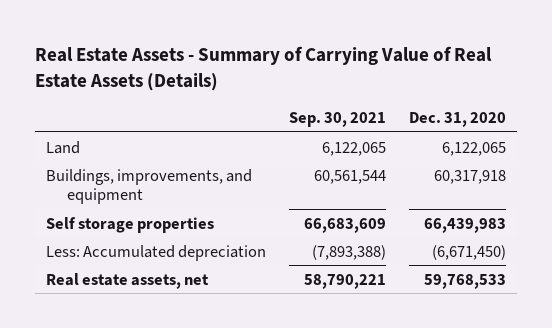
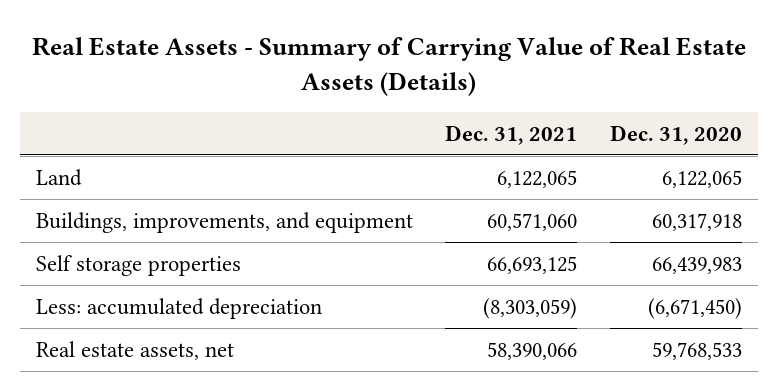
- | Sep. 30, 2021 | Dec. 31, 2020
+ | Dec. 31, 2021 | Dec. 31, 2020
- Less: Accumulated depreciation | (7,893,388) | (6,671,450)
+ Less: accumulated depreciation | (8,303,059) | (6,671,450)

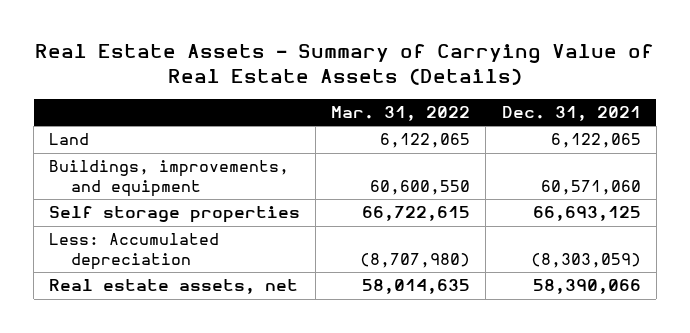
- | Dec. 31, 2021 | Dec. 31, 2020
+ | Mar. 31, 2022 | Dec. 31, 2021
- Less: accumulated depreciation | (8,303,059) | (6,671,450)
+ Less: Accumulated depreciation | (8,707,980) | (8,303,059)

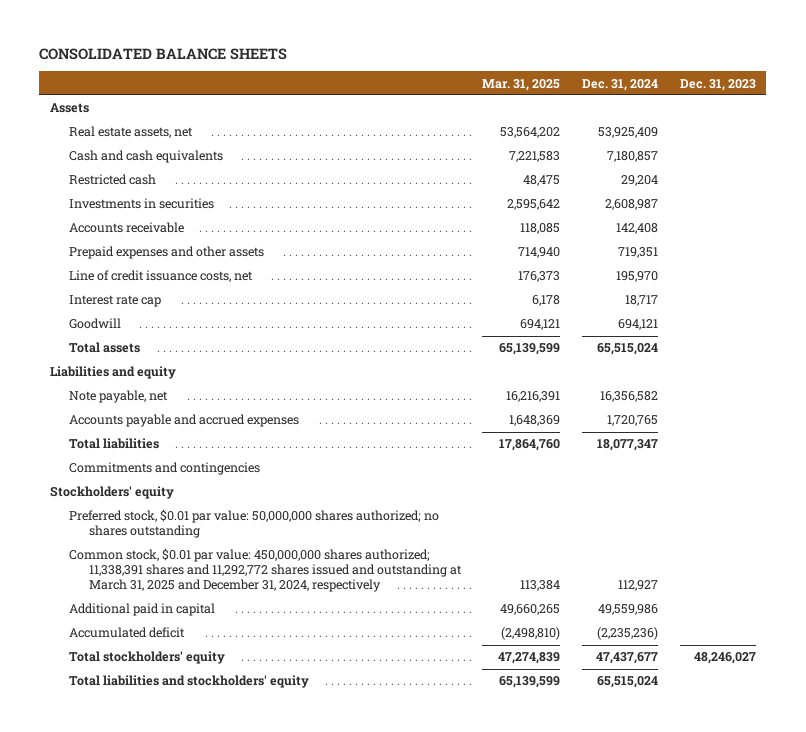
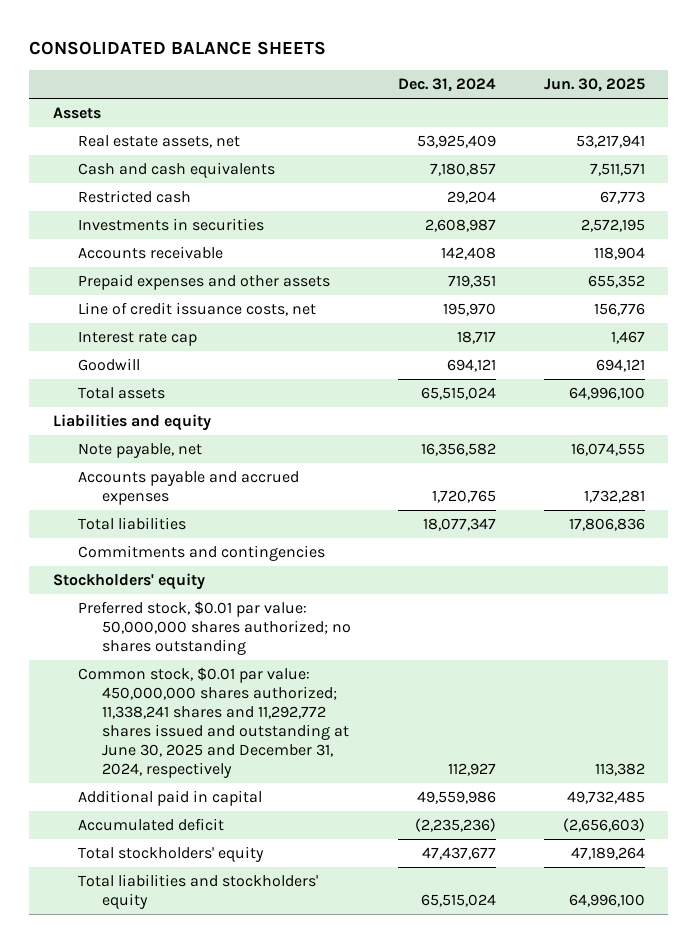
- | Mar. 31, 2025 | Dec. 31, 2024 | Dec. 31, 2023
+ | Dec. 31, 2024 | Jun. 30, 2025
- Common stock, $0.01 par value: 450,000,000 shares authorized; 11,338,391 shares and 11,292,772 shares issued and outstanding at March 31, 2025 and December 31, 2024, respectively | 113,384 | 112,927 |
+ Common stock, $0.01 par value: 450,000,000 shares authorized; 11,338,241 shares and 11,292,772 shares issued and outstanding at June 30, 2025 and December 31, 2024, respectively | 112,927 | 113,382

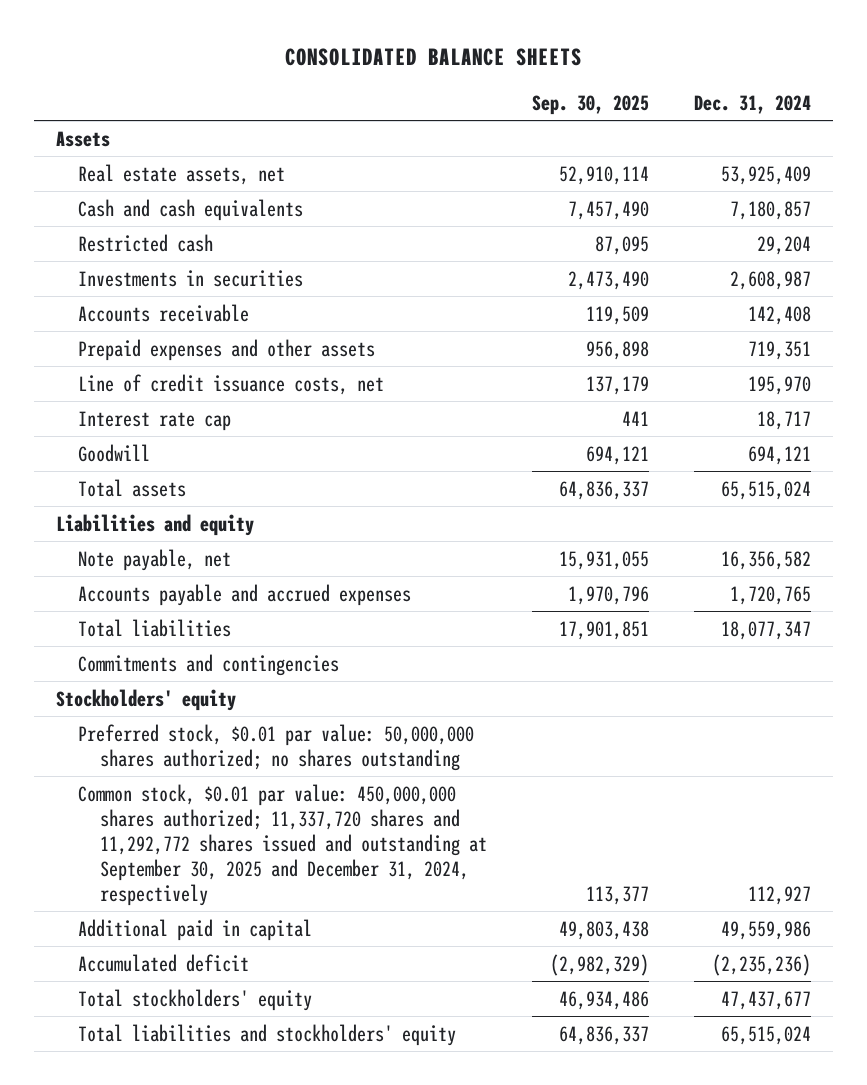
- | Dec. 31, 2024 | Jun. 30, 2025
+ | Sep. 30, 2025 | Dec. 31, 2024
- Common stock, $0.01 par value: 450,000,000 shares authorized; 11,338,241 shares and 11,292,772 shares issued and outstanding at June 30, 2025 and December 31, 2024, respectively | 112,927 | 113,382
+ Common stock, $0.01 par value: 450,000,000 shares authorized; 11,337,720 shares and 11,292,772 shares issued and outstanding at September 30, 2025 and December 31, 2024, respectively | 113,377 | 112,927

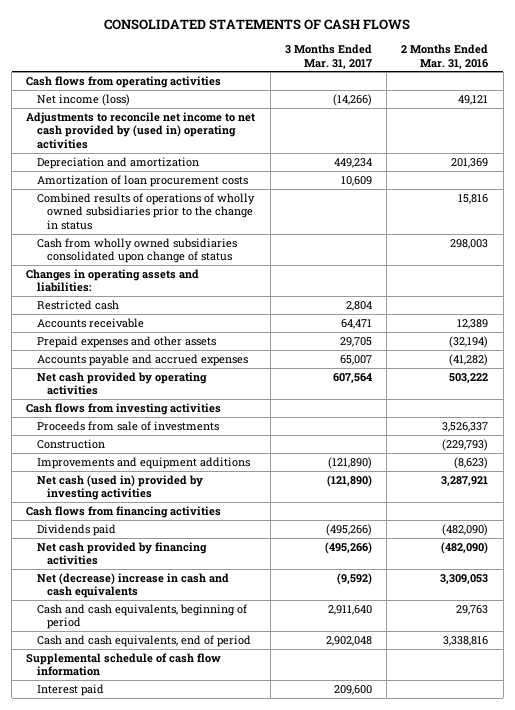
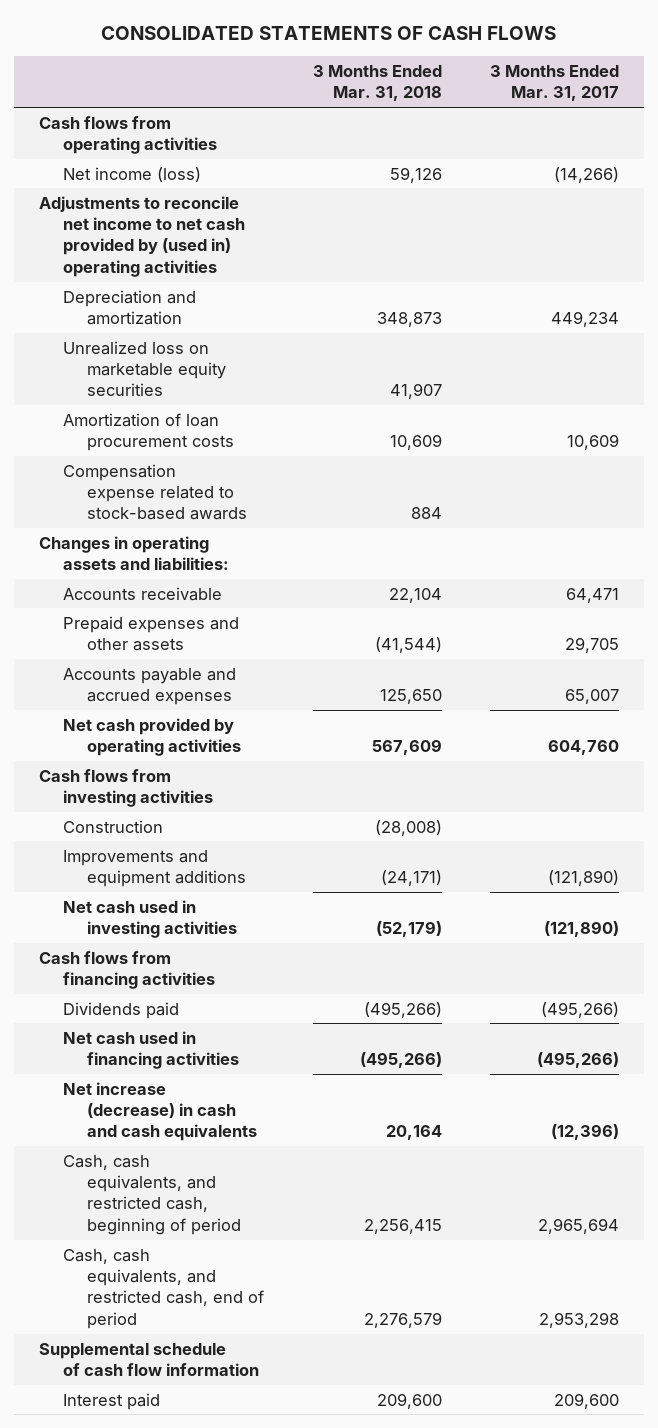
- | 3 Months Ended Mar. 31, 2017 | 2 Months Ended Mar. 31, 2016
+ | 3 Months Ended Mar. 31, 2018 | 3 Months Ended Mar. 31, 2017
+ Unrealized loss on marketable equity securities | 41,907 |
- Combined results of operations of wholly owned subsidiaries prior to the change in status | | 15,816
- Cash from wholly owned subsidiaries consolidated upon change of status | | 298,003
+ Compensation expense related to stock-based awards | 884 |
- Restricted cash | 2,804 |
- Net cash provided by operating activities | 607,564 | 503,222
+ Net cash provided by operating activities | 567,609 | 604,760
- Proceeds from sale of investments | | 3,526,337
- Net cash (used in) provided by investing activities | (121,890) | 3,287,921
+ Net cash used in investing activities | (52,179) | (121,890)
- Net cash provided by financing activities | (495,266) | (482,090)
- Net (decrease) increase in cash and cash equivalents | (9,592) | 3,309,053
- Cash and cash equivalents, beginning of period | 2,911,640 | 29,763
- Cash and cash equivalents, end of period | 2,902,048 | 3,338,816
+ Net cash used in financing activities | (495,266) | (495,266)
+ Net increase (decrease) in cash and cash equivalents | 20,164 | (12,396)
+ Cash, cash equivalents, and restricted cash, beginning of period | 2,256,415 | 2,965,694
+ Cash, cash equivalents, and restricted cash, end of period | 2,276,579 | 2,953,298

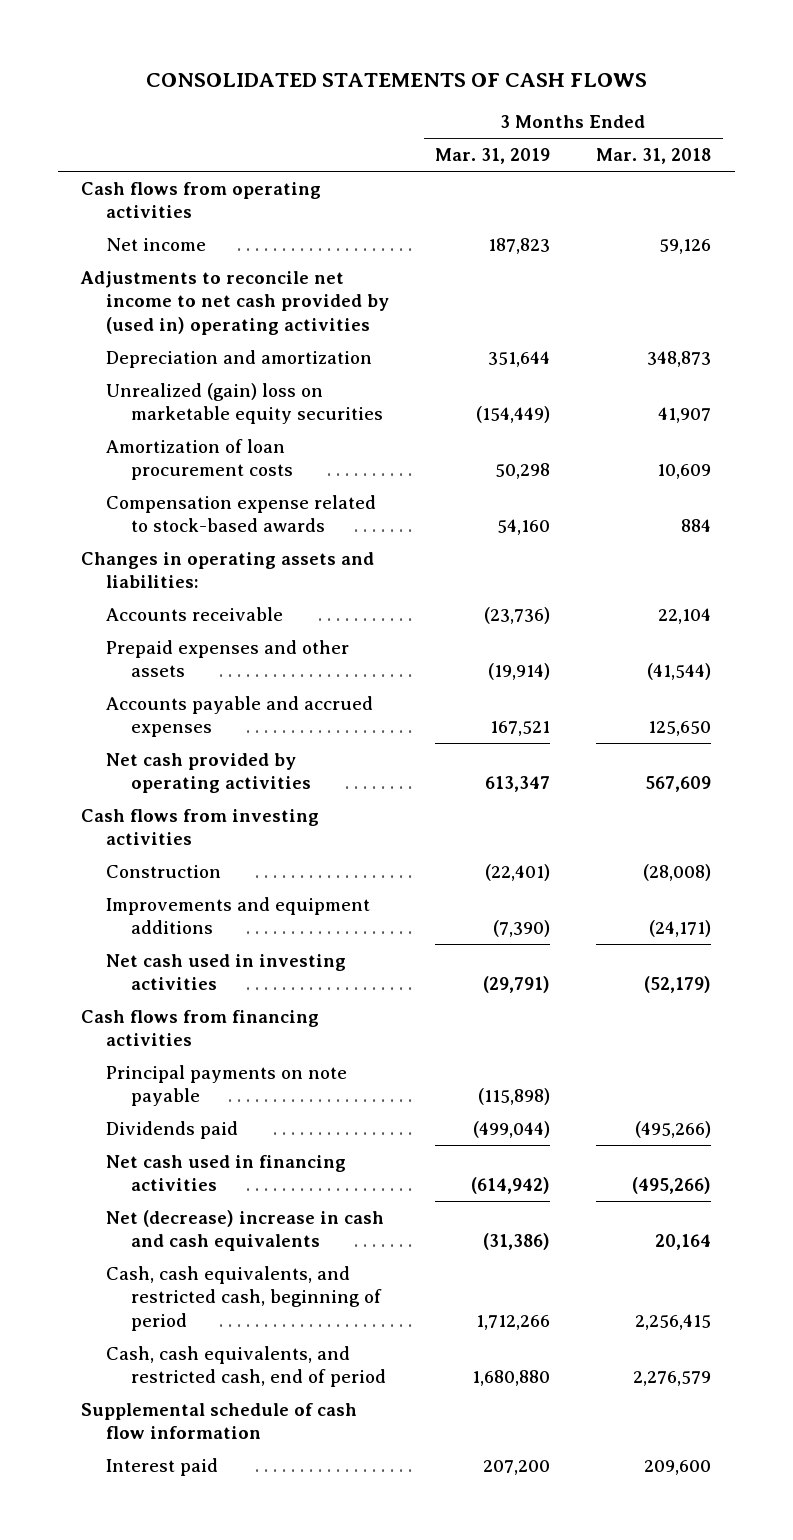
- | 3 Months Ended Mar. 31, 2018 | 3 Months Ended Mar. 31, 2017
+ | 3 Months Ended Mar. 31, 2019 | 3 Months Ended Mar. 31, 2018
- Net income (loss) | 59,126 | (14,266)
+ Net income | 187,823 | 59,126
- Unrealized loss on marketable equity securities | 41,907 |
+ Unrealized (gain) loss on marketable equity securities | (154,449) | 41,907
+ Principal payments on note payable | (115,898) |
- Net increase (decrease) in cash and cash equivalents | 20,164 | (12,396)
+ Net (decrease) increase in cash and cash equivalents | (31,386) | 20,164

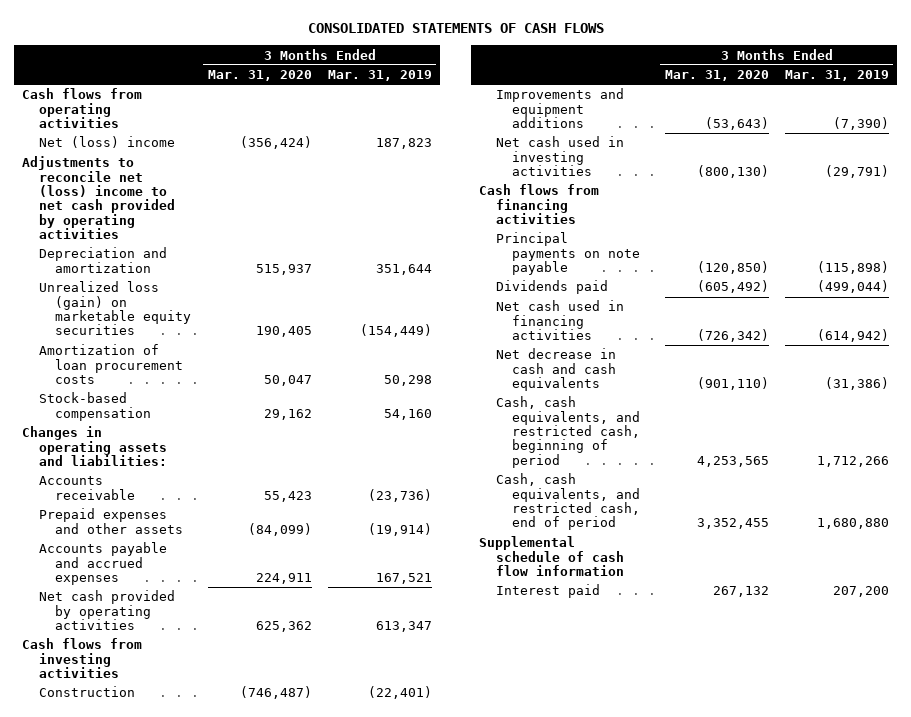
- | 3 Months Ended Mar. 31, 2019 | 3 Months Ended Mar. 31, 2018
+ | 3 Months Ended Mar. 31, 2020 | 3 Months Ended Mar. 31, 2019
- Net income | 187,823 | 59,126
- Adjustments to reconcile net income to net cash provided by (used in) operating activities
+ Net (loss) income | (356,424) | 187,823
+ Adjustments to reconcile net (loss) income to net cash provided by operating activities
- Unrealized (gain) loss on marketable equity securities | (154,449) | 41,907
+ Unrealized loss (gain) on marketable equity securities | 190,405 | (154,449)
- Compensation expense related to stock-based awards | 54,160 | 884
+ Stock-based compensation | 29,162 | 54,160
- Net (decrease) increase in cash and cash equivalents | (31,386) | 20,164
+ Net decrease in cash and cash equivalents | (901,110) | (31,386)

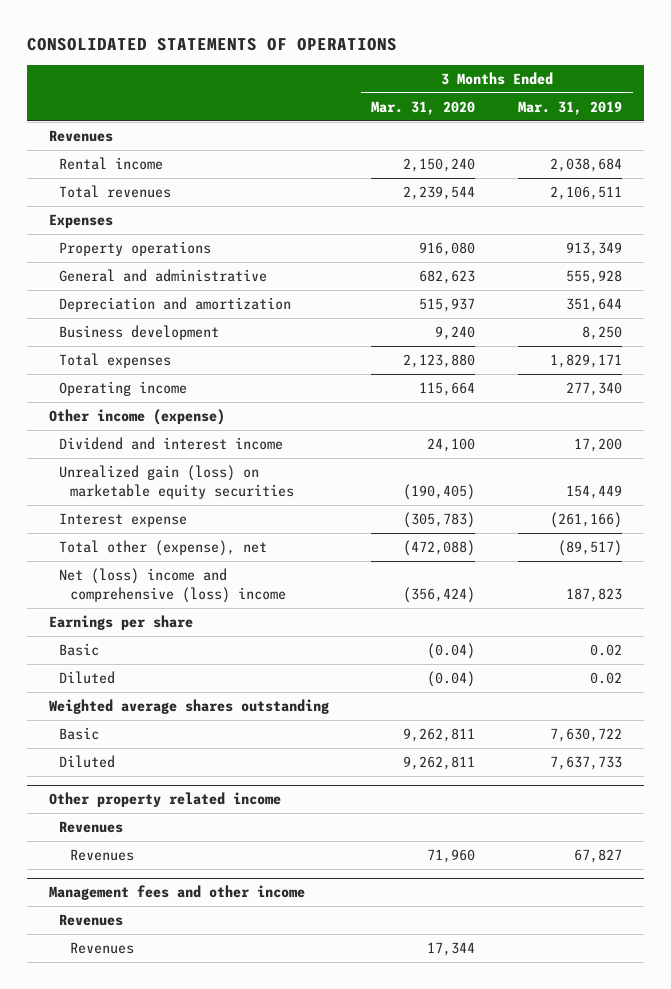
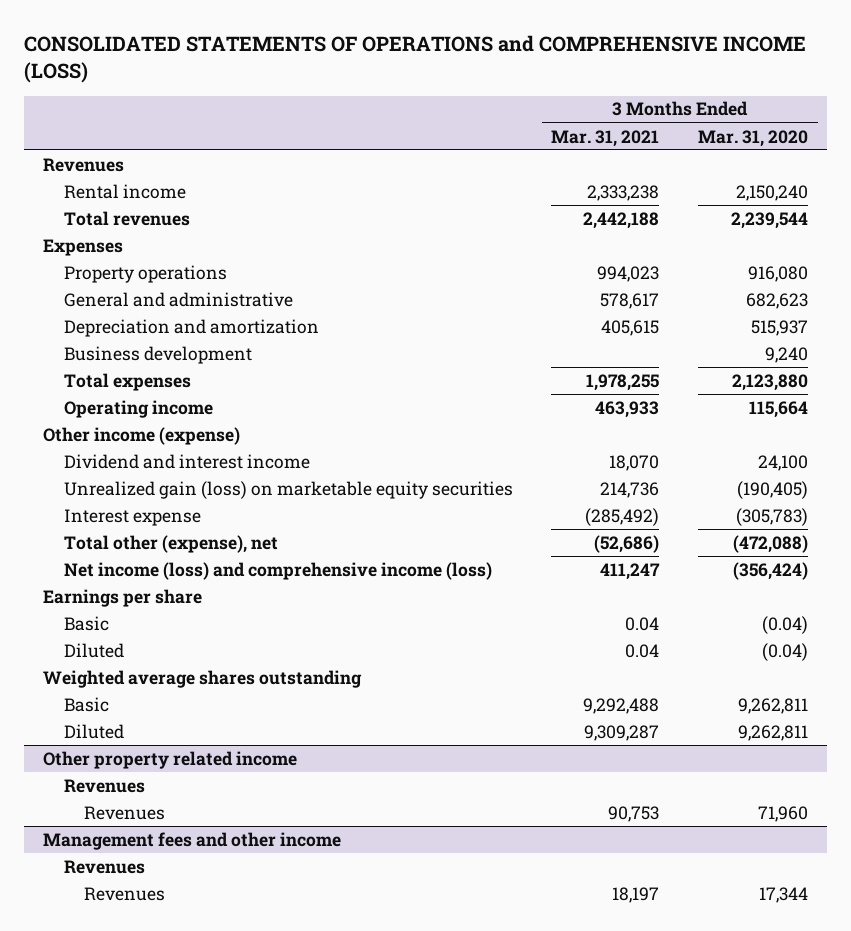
- CONSOLIDATED STATEMENTS OF OPERATIONS
+ CONSOLIDATED STATEMENTS OF OPERATIONS and COMPREHENSIVE INCOME (LOSS)
- | 3 Months Ended Mar. 31, 2020 | 3 Months Ended Mar. 31, 2019
+ | 3 Months Ended Mar. 31, 2021 | 3 Months Ended Mar. 31, 2020
- Net (loss) income and comprehensive (loss) income | (356,424) | 187,823
+ Net income (loss) and comprehensive income (loss) | 411,247 | (356,424)

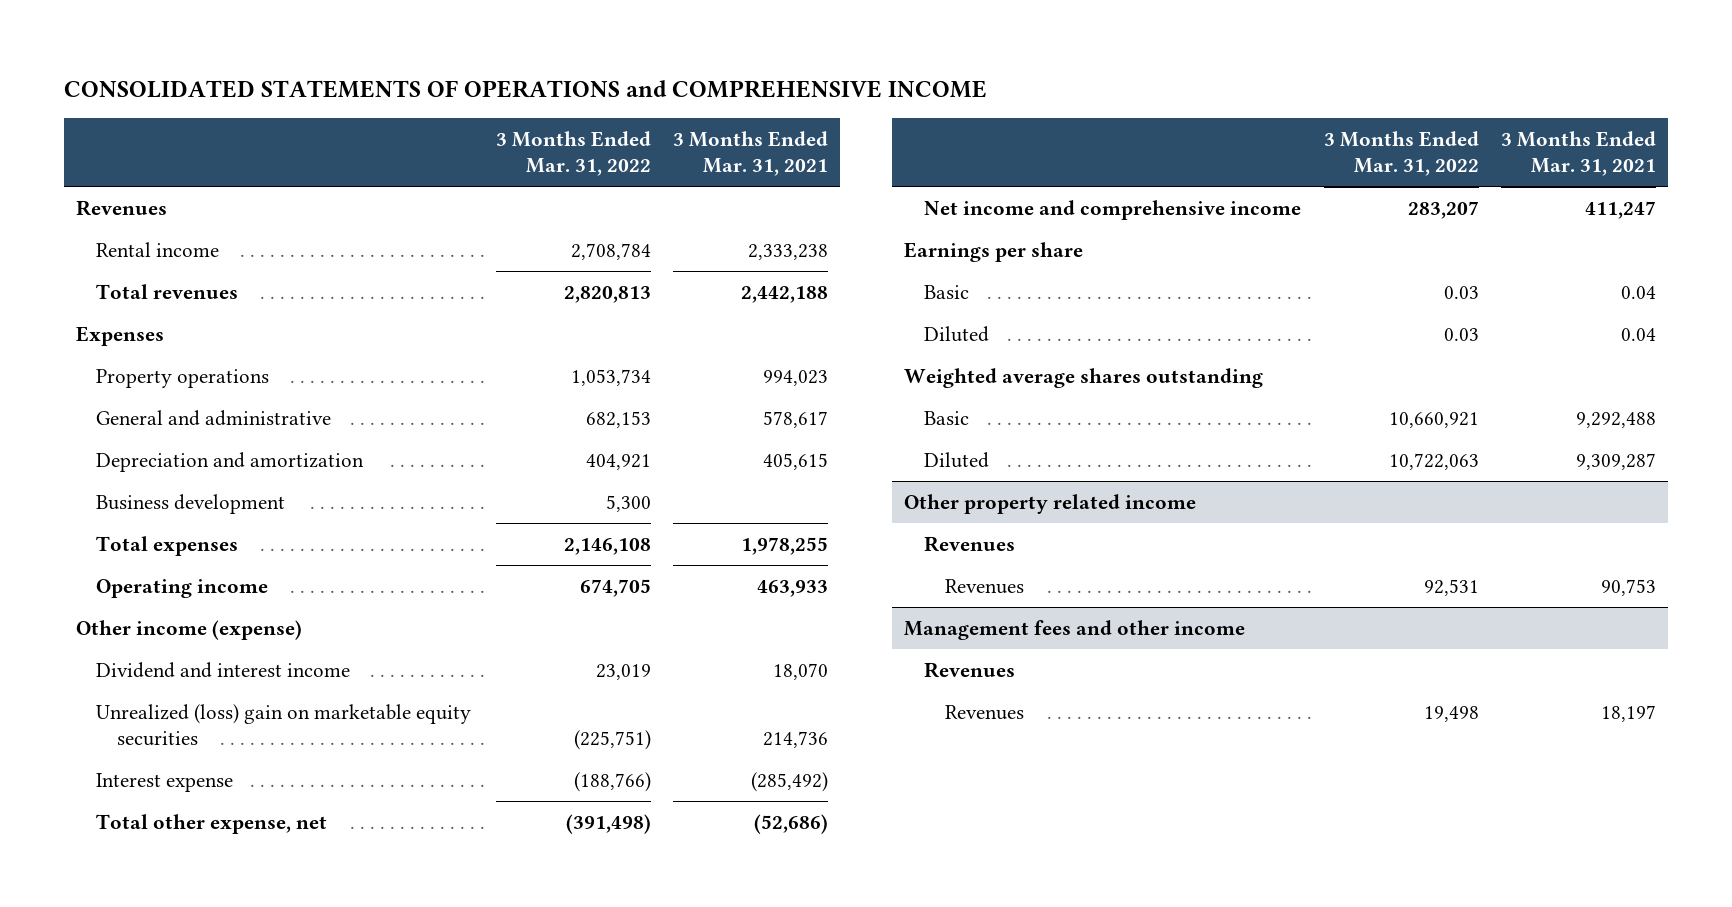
- CONSOLIDATED STATEMENTS OF OPERATIONS and COMPREHENSIVE INCOME (LOSS)
+ CONSOLIDATED STATEMENTS OF OPERATIONS and COMPREHENSIVE INCOME
- | 3 Months Ended Mar. 31, 2021 | 3 Months Ended Mar. 31, 2020
+ | 3 Months Ended Mar. 31, 2022 | 3 Months Ended Mar. 31, 2021
- Unrealized gain (loss) on marketable equity securities | 214,736 | (190,405)
+ Unrealized (loss) gain on marketable equity securities | (225,751) | 214,736
- Total other (expense), net | (52,686) | (472,088)
- Net income (loss) and comprehensive income (loss) | 411,247 | (356,424)
+ Total other expense, net | (391,498) | (52,686)
+ Net income and comprehensive income | 283,207 | 411,247

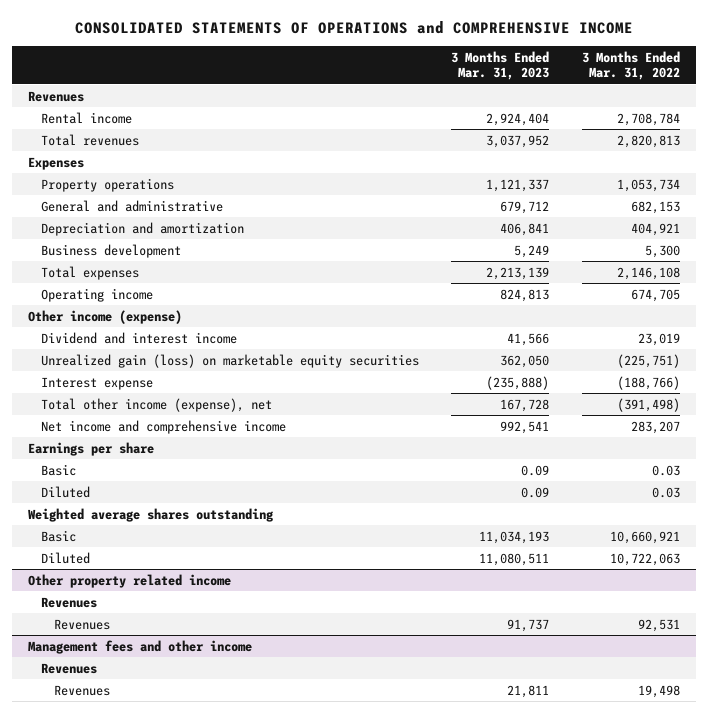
- | 3 Months Ended Mar. 31, 2022 | 3 Months Ended Mar. 31, 2021
+ | 3 Months Ended Mar. 31, 2023 | 3 Months Ended Mar. 31, 2022
- Unrealized (loss) gain on marketable equity securities | (225,751) | 214,736
+ Unrealized gain (loss) on marketable equity securities | 362,050 | (225,751)
- Total other expense, net | (391,498) | (52,686)
+ Total other income (expense), net | 167,728 | (391,498)

